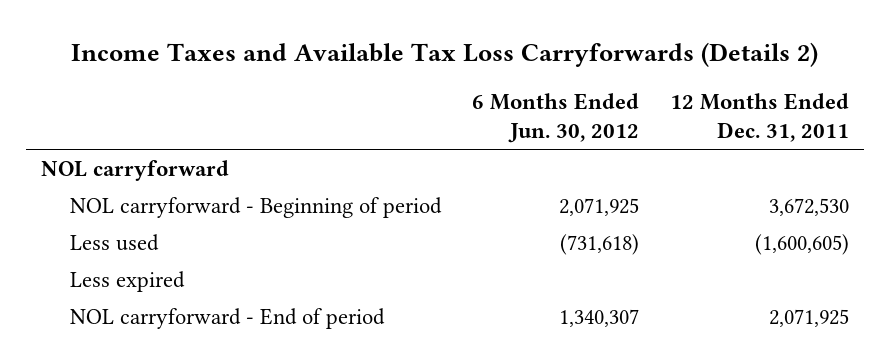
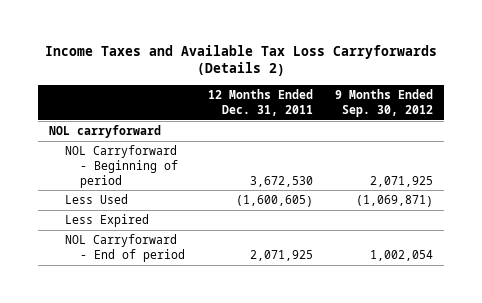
- | 6 Months Ended Jun. 30, 2012 | 12 Months Ended Dec. 31, 2011
+ | 12 Months Ended Dec. 31, 2011 | 9 Months Ended Sep. 30, 2012
- NOL carryforward - Beginning of period | 2,071,925 | 3,672,530
- Less used | (731,618) | (1,600,605)
- Less expired
- NOL carryforward - End of period | 1,340,307 | 2,071,925
+ NOL Carryforward - Beginning of period | 3,672,530 | 2,071,925
+ Less Used | (1,600,605) | (1,069,871)
+ Less Expired
+ NOL Carryforward - End of period | 2,071,925 | 1,002,054

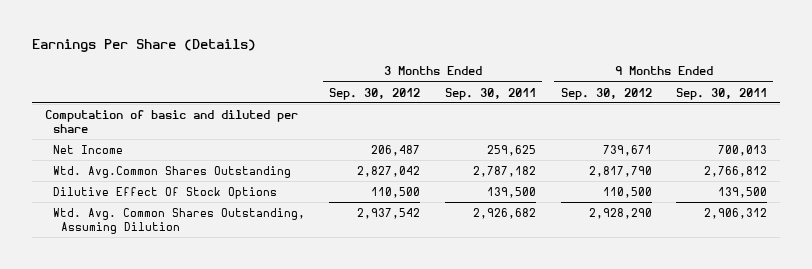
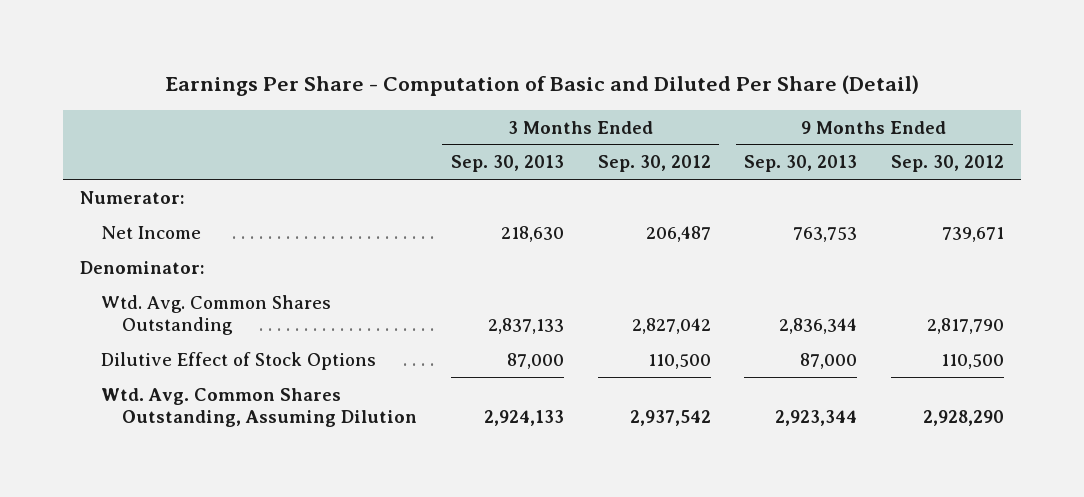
- Earnings Per Share (Details)
+ Earnings Per Share - Computation of Basic and Diluted Per Share (Detail)
- | 3 Months Ended Sep. 30, 2012 | 3 Months Ended Sep. 30, 2011 | 9 Months Ended Sep. 30, 2012 | 9 Months Ended Sep. 30, 2011
+ | 3 Months Ended Sep. 30, 2013 | 3 Months Ended Sep. 30, 2012 | 9 Months Ended Sep. 30, 2013 | 9 Months Ended Sep. 30, 2012
- Computation of basic and diluted per share
+ Numerator:
- Wtd. Avg.Common Shares Outstanding | 2,827,042 | 2,787,182 | 2,817,790 | 2,766,812
- Dilutive Effect Of Stock Options | 110,500 | 139,500 | 110,500 | 139,500
+ Denominator:
+ Wtd. Avg. Common Shares Outstanding | 2,837,133 | 2,827,042 | 2,836,344 | 2,817,790
+ Dilutive Effect of Stock Options | 87,000 | 110,500 | 87,000 | 110,500

